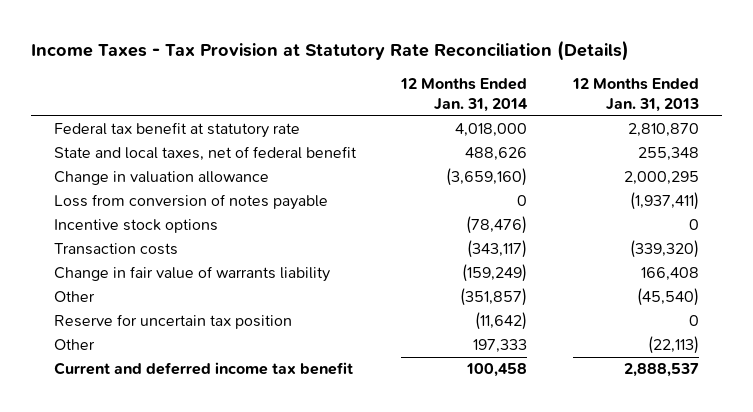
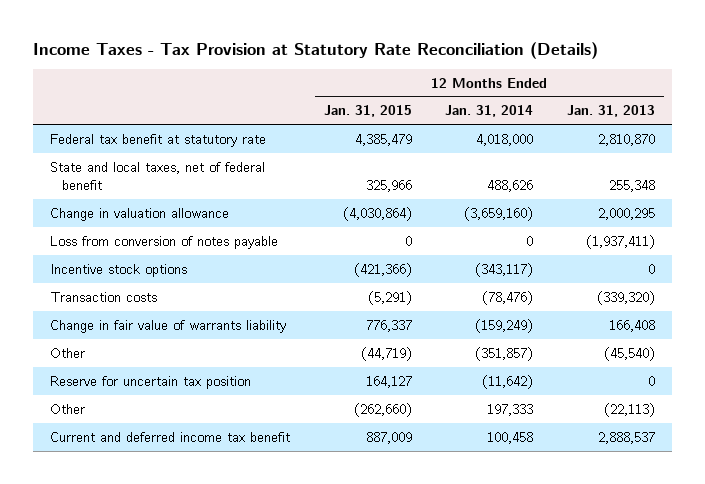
- | 12 Months Ended Jan. 31, 2014 | 12 Months Ended Jan. 31, 2013
+ | 12 Months Ended Jan. 31, 2015 | 12 Months Ended Jan. 31, 2014 | 12 Months Ended Jan. 31, 2013
- Incentive stock options | (78,476) | 0
- Transaction costs | (343,117) | (339,320)
+ Incentive stock options | (421,366) | (343,117) | 0
+ Transaction costs | (5,291) | (78,476) | (339,320)

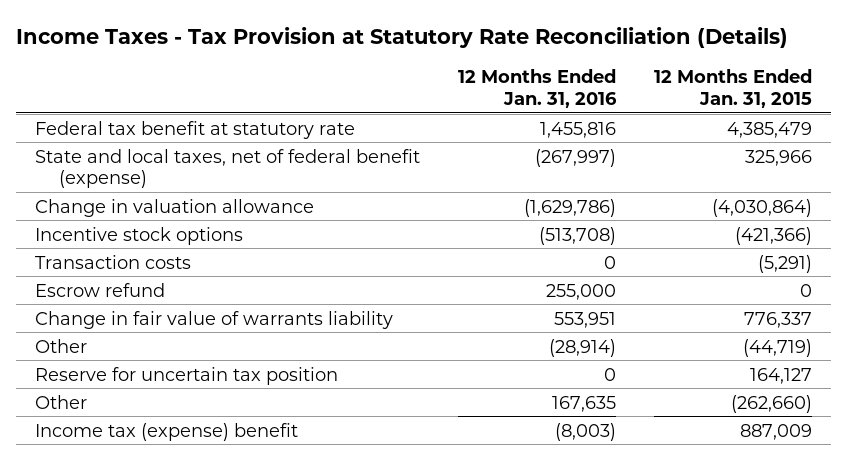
- | 12 Months Ended Jan. 31, 2015 | 12 Months Ended Jan. 31, 2014 | 12 Months Ended Jan. 31, 2013
+ | 12 Months Ended Jan. 31, 2016 | 12 Months Ended Jan. 31, 2015
- State and local taxes, net of federal benefit | 325,966 | 488,626 | 255,348
+ State and local taxes, net of federal benefit (expense) | (267,997) | 325,966
- Loss from conversion of notes payable | 0 | 0 | (1,937,411)
+ Escrow refund | 255,000 | 0
- Current and deferred income tax benefit | 887,009 | 100,458 | 2,888,537
+ Income tax (expense) benefit | (8,003) | 887,009

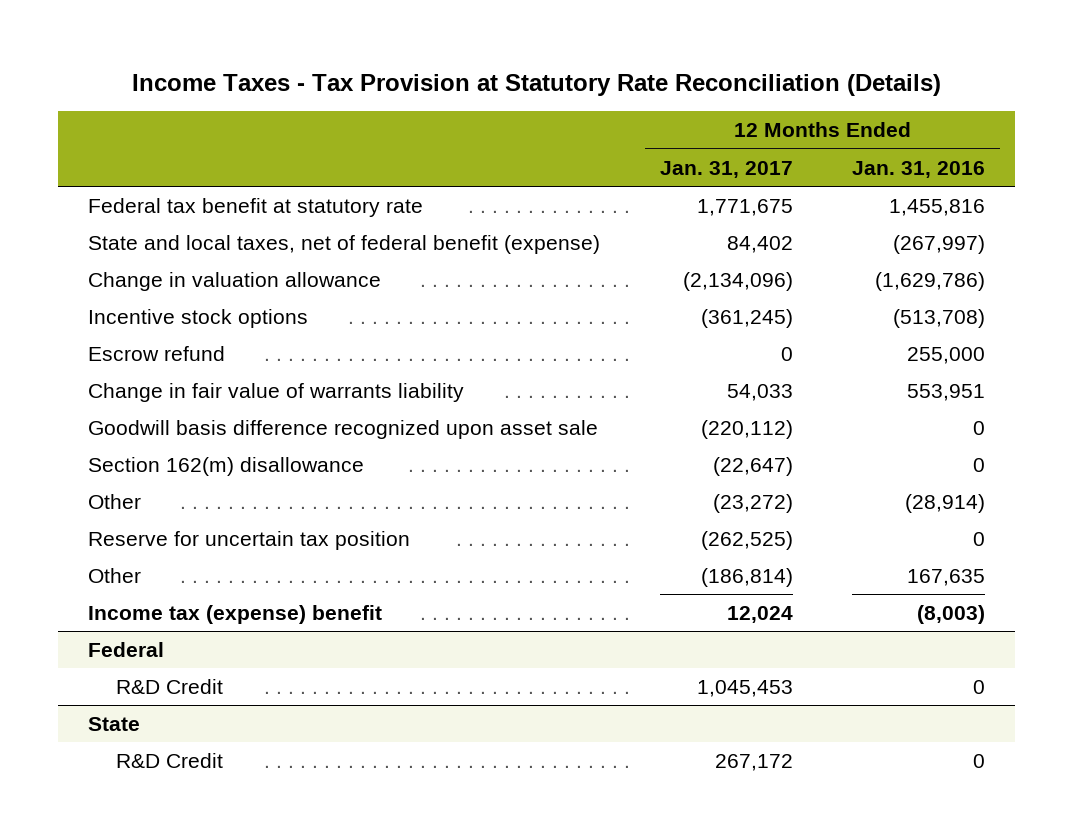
- | 12 Months Ended Jan. 31, 2016 | 12 Months Ended Jan. 31, 2015
+ | 12 Months Ended Jan. 31, 2017 | 12 Months Ended Jan. 31, 2016
- Transaction costs | 0 | (5,291)
+ Goodwill basis difference recognized upon asset sale | (220,112) | 0
+ Section 162(m) disallowance | (22,647) | 0
+ Federal
+ R&D Credit | 1,045,453 | 0
+ State
+ R&D Credit | 267,172 | 0

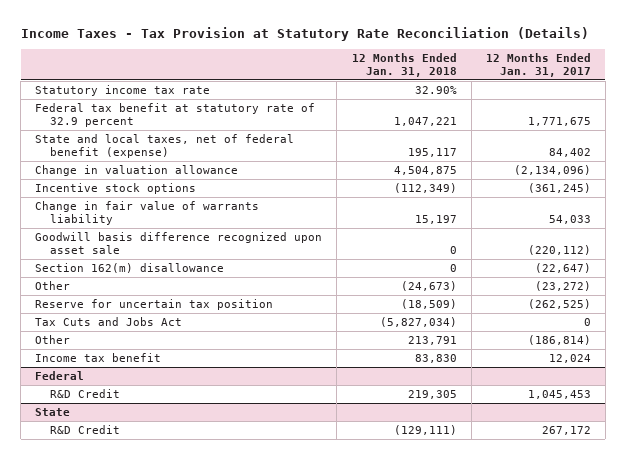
- | 12 Months Ended Jan. 31, 2017 | 12 Months Ended Jan. 31, 2016
+ | 12 Months Ended Jan. 31, 2018 | 12 Months Ended Jan. 31, 2017
- Federal tax benefit at statutory rate | 1,771,675 | 1,455,816
+ Statutory income tax rate | 32.90% |
+ Federal tax benefit at statutory rate of 32.9 percent | 1,047,221 | 1,771,675
- Escrow refund | 0 | 255,000
+ Tax Cuts and Jobs Act | (5,827,034) | 0
- Income tax (expense) benefit | 12,024 | (8,003)
+ Income tax benefit | 83,830 | 12,024

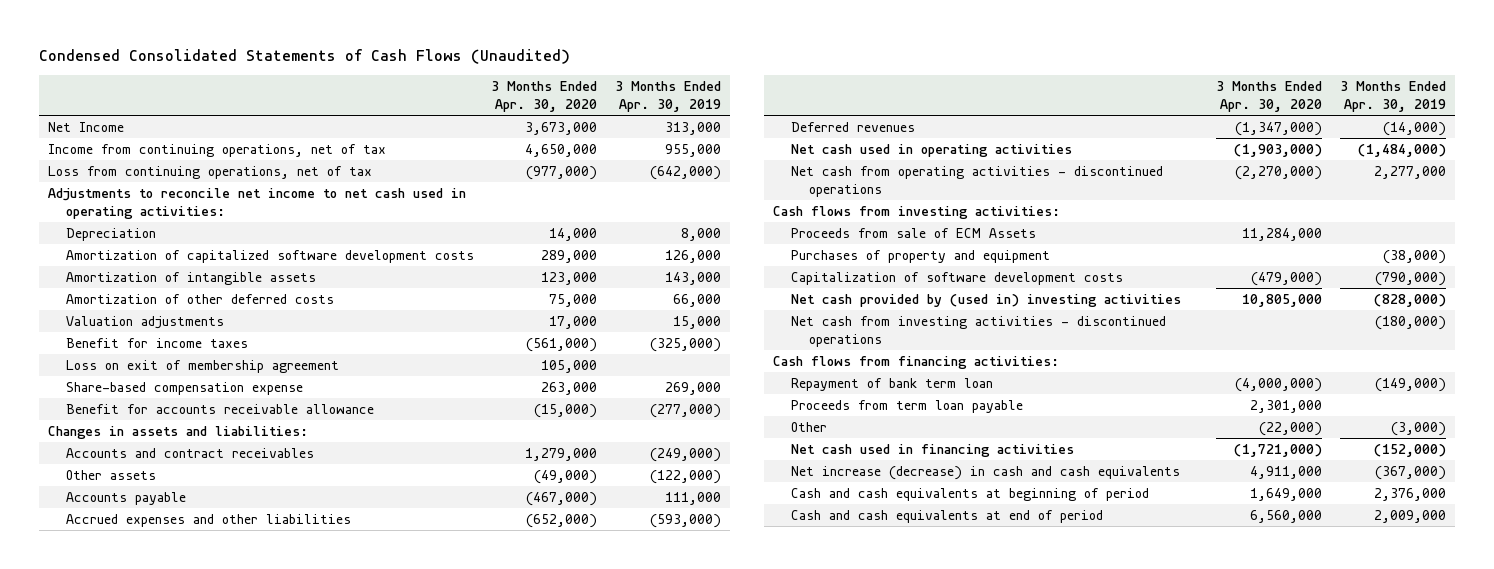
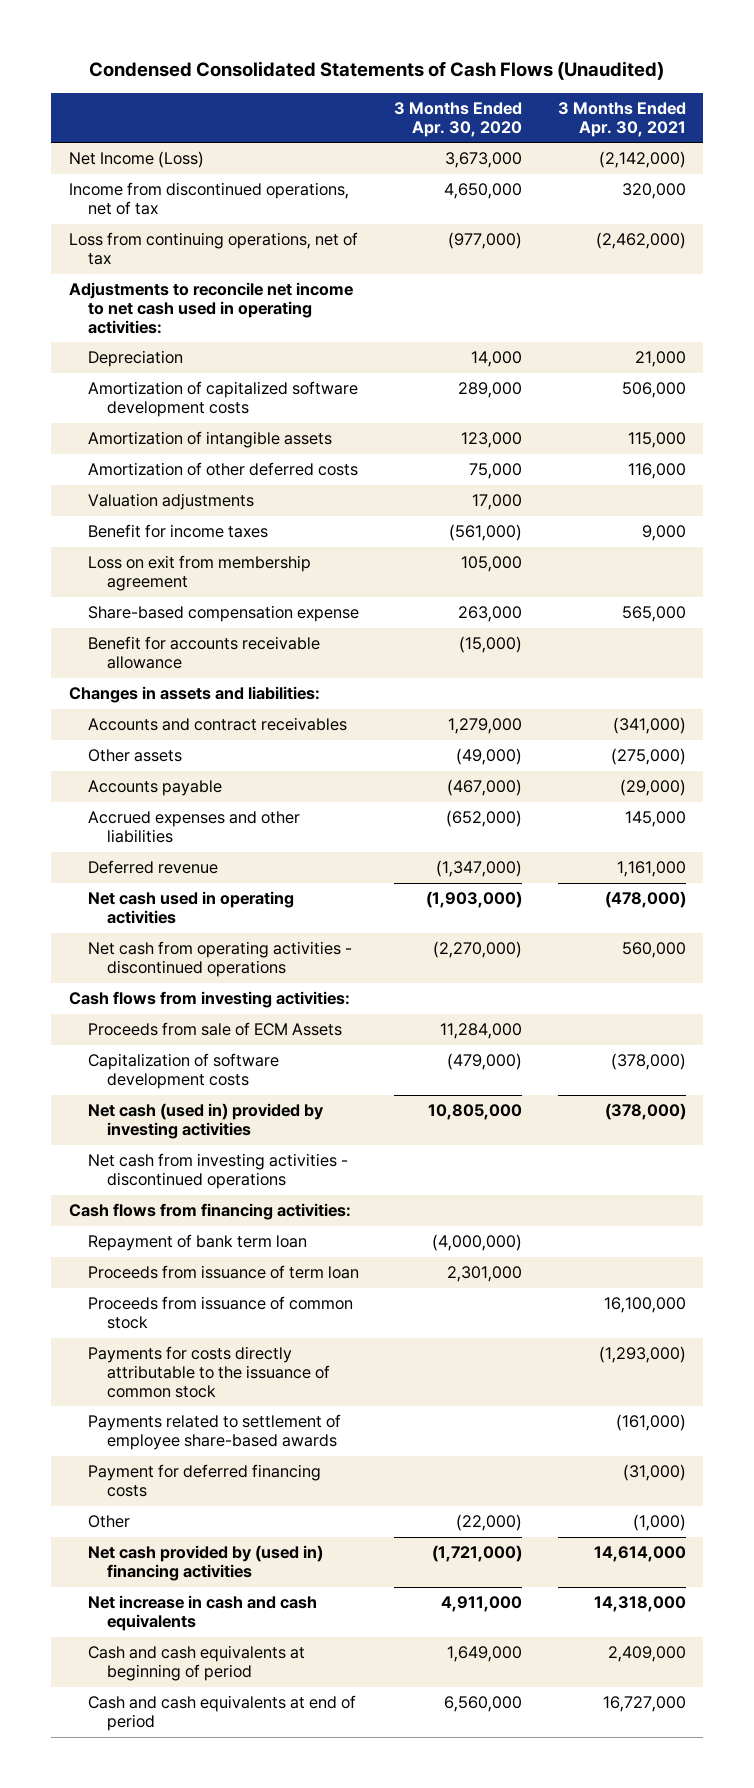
- | 3 Months Ended Apr. 30, 2020 | 3 Months Ended Apr. 30, 2019
+ | 3 Months Ended Apr. 30, 2020 | 3 Months Ended Apr. 30, 2021
- Net Income | 3,673,000 | 313,000
- Income from continuing operations, net of tax | 4,650,000 | 955,000
+ Net Income (Loss) | 3,673,000 | (2,142,000)
+ Income from discontinued operations, net of tax | 4,650,000 | 320,000
- Loss on exit of membership agreement | 105,000 |
+ Loss on exit from membership agreement | 105,000 |
- Deferred revenues | (1,347,000) | (14,000)
+ Deferred revenue | (1,347,000) | 1,161,000
- Purchases of property and equipment | | (38,000)
- Net cash provided by (used in) investing activities | 10,805,000 | (828,000)
+ Net cash (used in) provided by investing activities | 10,805,000 | (378,000)
- Proceeds from term loan payable | 2,301,000 |
+ Proceeds from issuance of term loan | 2,301,000 |
+ Proceeds from issuance of common stock | | 16,100,000
+ Payments for costs directly attributable to the issuance of common stock | | (1,293,000)
+ Payments related to settlement of employee share-based awards | | (161,000)
+ Payment for deferred financing costs | | (31,000)
- Net cash used in financing activities | (1,721,000) | (152,000)
- Net increase (decrease) in cash and cash equivalents | 4,911,000 | (367,000)
+ Net cash provided by (used in) financing activities | (1,721,000) | 14,614,000
+ Net increase in cash and cash equivalents | 4,911,000 | 14,318,000

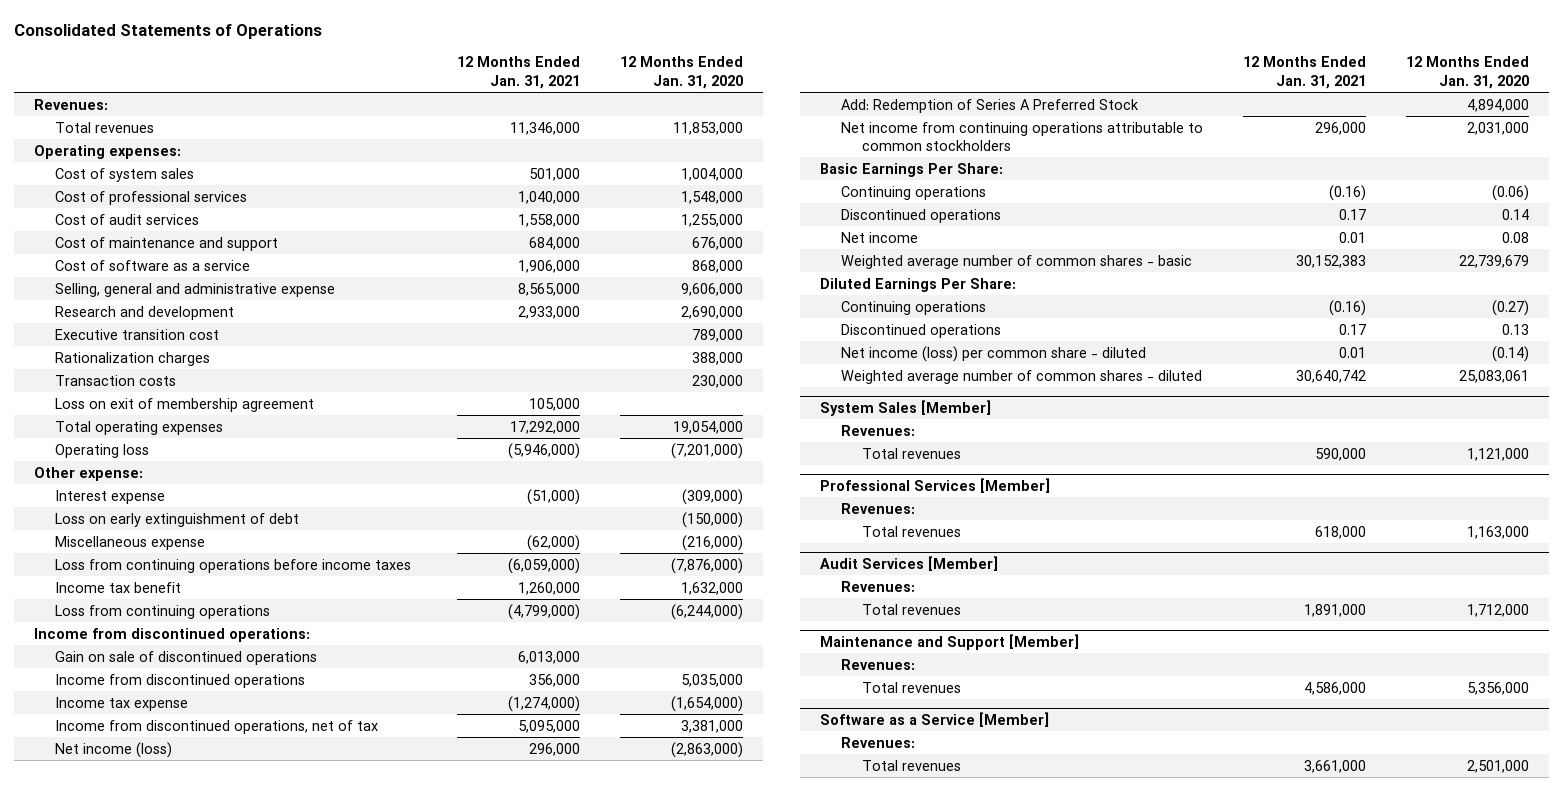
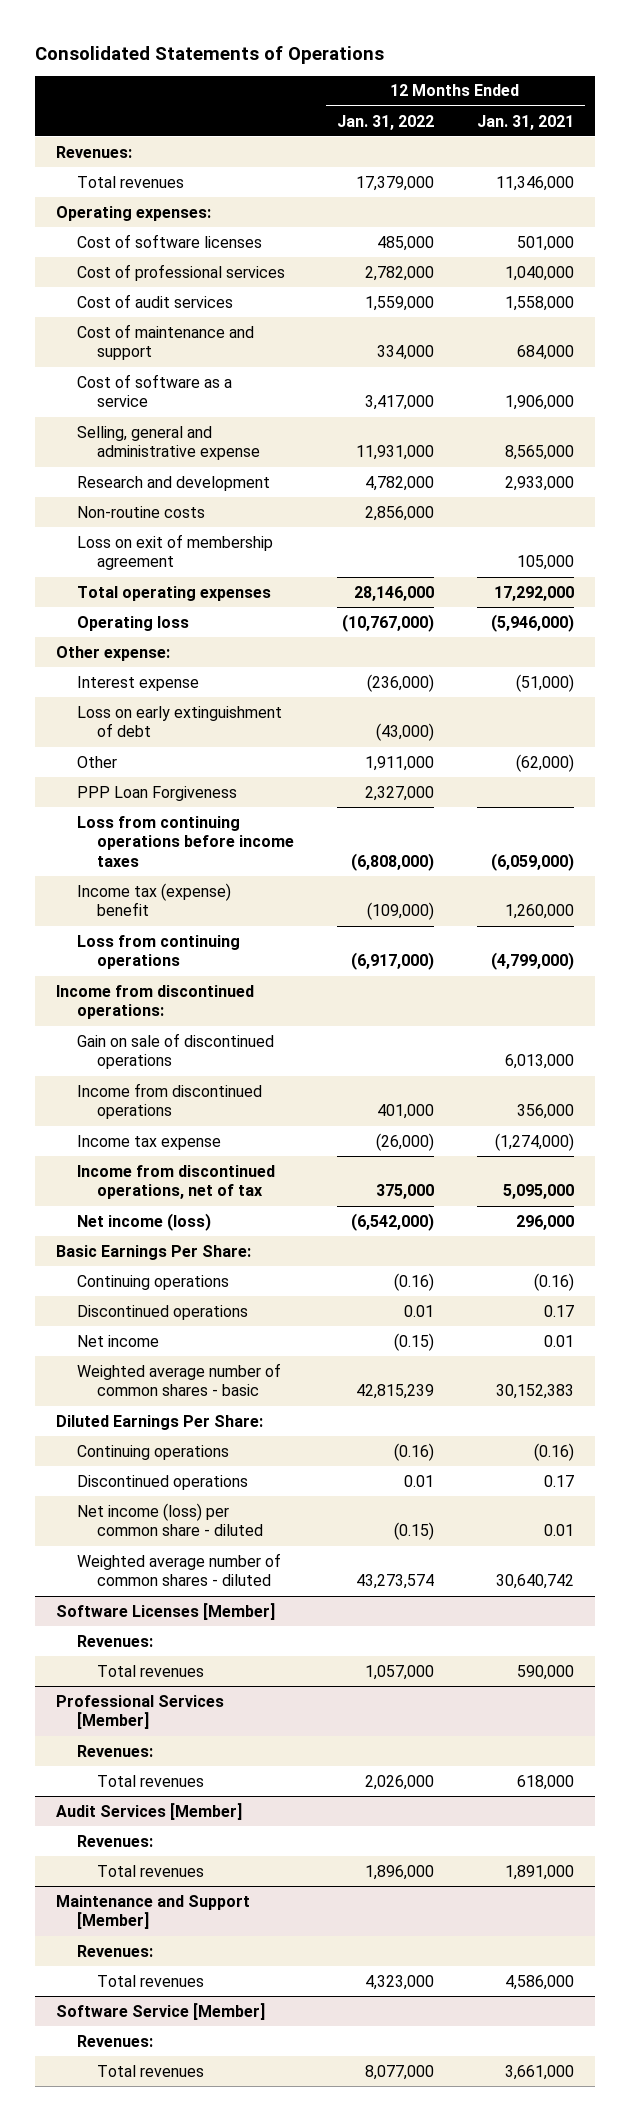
- | 12 Months Ended Jan. 31, 2021 | 12 Months Ended Jan. 31, 2020
+ | 12 Months Ended Jan. 31, 2022 | 12 Months Ended Jan. 31, 2021
- Cost of system sales | 501,000 | 1,004,000
+ Cost of software licenses | 485,000 | 501,000
- Executive transition cost | | 789,000
- Rationalization charges | | 388,000
- Transaction costs | | 230,000
+ Non-routine costs | 2,856,000 |
- Miscellaneous expense | (62,000) | (216,000)
+ Other | 1,911,000 | (62,000)
+ PPP Loan Forgiveness | 2,327,000 |
- Income tax benefit | 1,260,000 | 1,632,000
+ Income tax (expense) benefit | (109,000) | 1,260,000
- Add: Redemption of Series A Preferred Stock | | 4,894,000
- Net income from continuing operations attributable to common stockholders | 296,000 | 2,031,000
- System Sales [Member]
+ Software Licenses [Member]
- Software as a Service [Member]
+ Software Service [Member]

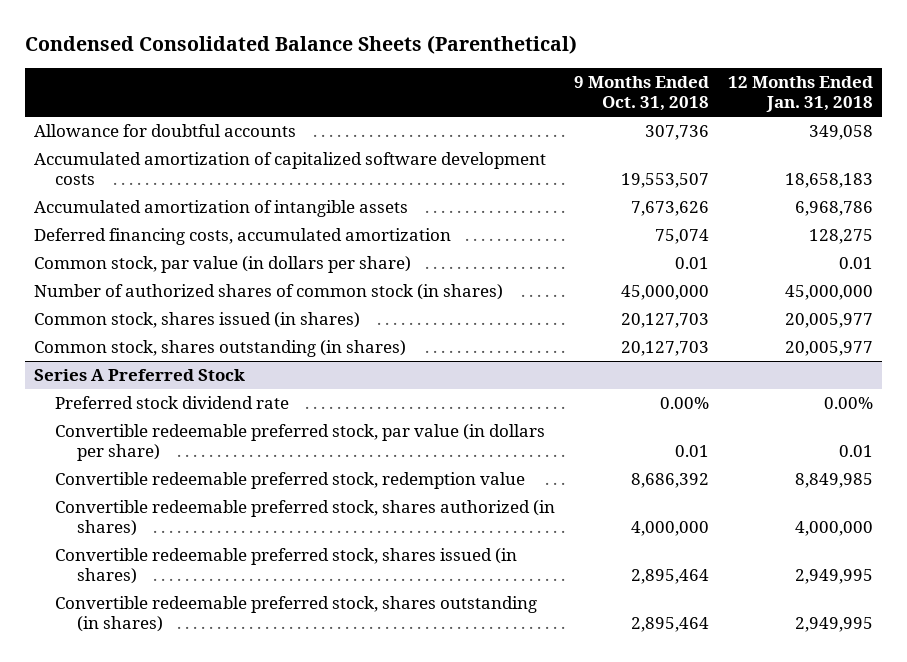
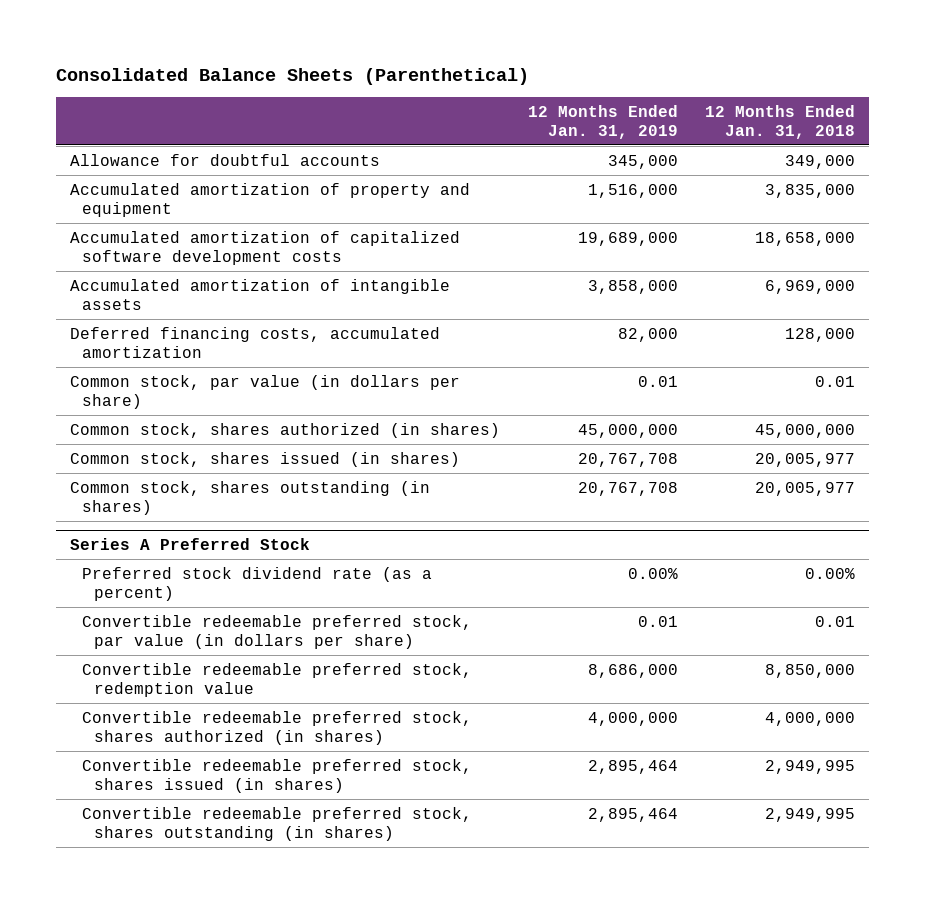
- Condensed Consolidated Balance Sheets (Parenthetical)
+ Consolidated Balance Sheets (Parenthetical)
- | 9 Months Ended Oct. 31, 2018 | 12 Months Ended Jan. 31, 2018
+ | 12 Months Ended Jan. 31, 2019 | 12 Months Ended Jan. 31, 2018
- Allowance for doubtful accounts | 307,736 | 349,058
- Accumulated amortization of capitalized software development costs | 19,553,507 | 18,658,183
- Accumulated amortization of intangible assets | 7,673,626 | 6,968,786
- Deferred financing costs, accumulated amortization | 75,074 | 128,275
+ Allowance for doubtful accounts | 345,000 | 349,000
+ Accumulated amortization of property and equipment | 1,516,000 | 3,835,000
+ Accumulated amortization of capitalized software development costs | 19,689,000 | 18,658,000
+ Accumulated amortization of intangible assets | 3,858,000 | 6,969,000
+ Deferred financing costs, accumulated amortization | 82,000 | 128,000
- Number of authorized shares of common stock (in shares) | 45,000,000 | 45,000,000
+ Common stock, shares authorized (in shares) | 45,000,000 | 45,000,000
@ Series A Preferred Stock
- Preferred stock dividend rate | 0.00% | 0.00%
+ Preferred stock dividend rate (as a percent) | 0.00% | 0.00%
- Convertible redeemable preferred stock, redemption value | 8,686,392 | 8,849,985
+ Convertible redeemable preferred stock, redemption value | 8,686,000 | 8,850,000

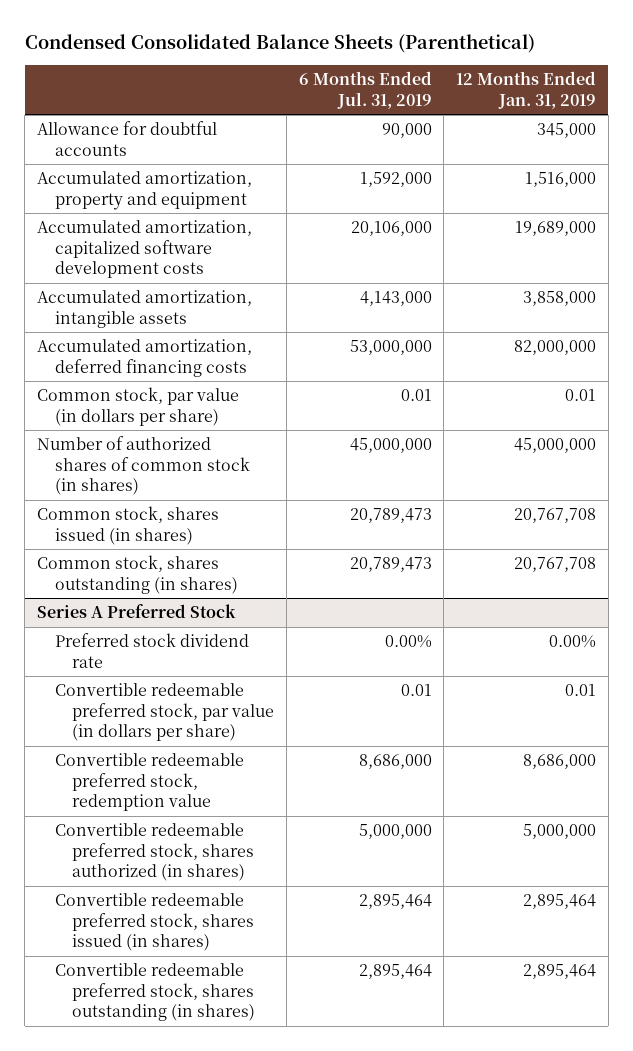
- Consolidated Balance Sheets (Parenthetical)
+ Condensed Consolidated Balance Sheets (Parenthetical)
- | 12 Months Ended Jan. 31, 2019 | 12 Months Ended Jan. 31, 2018
+ | 6 Months Ended Jul. 31, 2019 | 12 Months Ended Jan. 31, 2019
- Accumulated amortization of property and equipment | 1,516,000 | 3,835,000
- Accumulated amortization of capitalized software development costs | 19,689,000 | 18,658,000
- Accumulated amortization of intangible assets | 3,858,000 | 6,969,000
- Deferred financing costs, accumulated amortization | 82,000 | 128,000
+ Accumulated amortization, property and equipment | 1,592,000 | 1,516,000
+ Accumulated amortization, capitalized software development costs | 20,106,000 | 19,689,000
+ Accumulated amortization, intangible assets | 4,143,000 | 3,858,000
+ Accumulated amortization, deferred financing costs | 53,000,000 | 82,000,000
- Common stock, shares authorized (in shares) | 45,000,000 | 45,000,000
+ Number of authorized shares of common stock (in shares) | 45,000,000 | 45,000,000
@ Series A Preferred Stock
- Preferred stock dividend rate (as a percent) | 0.00% | 0.00%
+ Preferred stock dividend rate | 0.00% | 0.00%
- Convertible redeemable preferred stock, shares authorized (in shares) | 4,000,000 | 4,000,000
+ Convertible redeemable preferred stock, shares authorized (in shares) | 5,000,000 | 5,000,000

